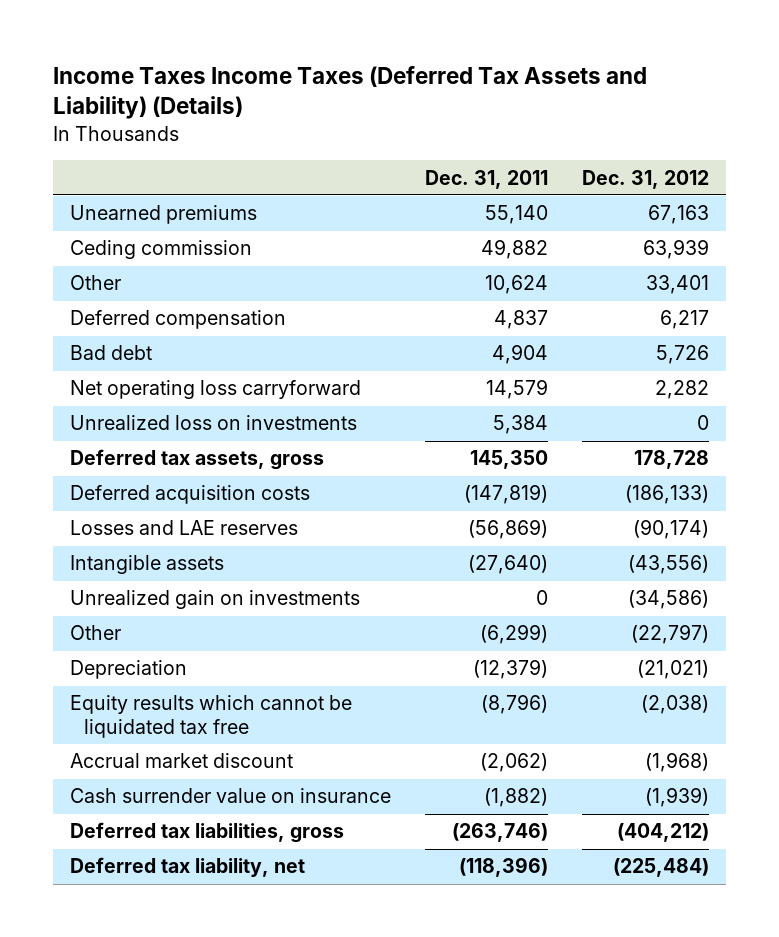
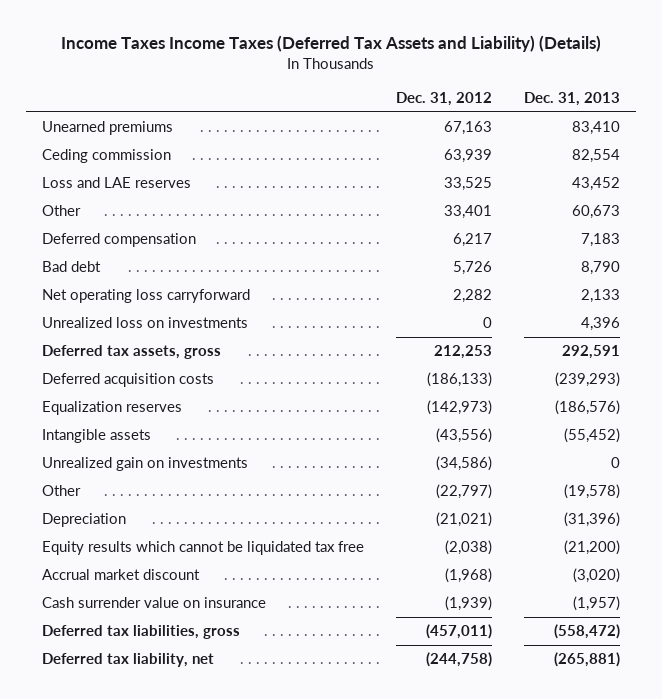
- | Dec. 31, 2011 | Dec. 31, 2012
+ | Dec. 31, 2012 | Dec. 31, 2013
+ Loss and LAE reserves | 33,525 | 43,452
- Deferred tax assets, gross | 145,350 | 178,728
+ Deferred tax assets, gross | 212,253 | 292,591
- Losses and LAE reserves | (56,869) | (90,174)
+ Equalization reserves | (142,973) | (186,576)
- Deferred tax liabilities, gross | (263,746) | (404,212)
- Deferred tax liability, net | (118,396) | (225,484)
+ Deferred tax liabilities, gross | (457,011) | (558,472)
+ Deferred tax liability, net | (244,758) | (265,881)

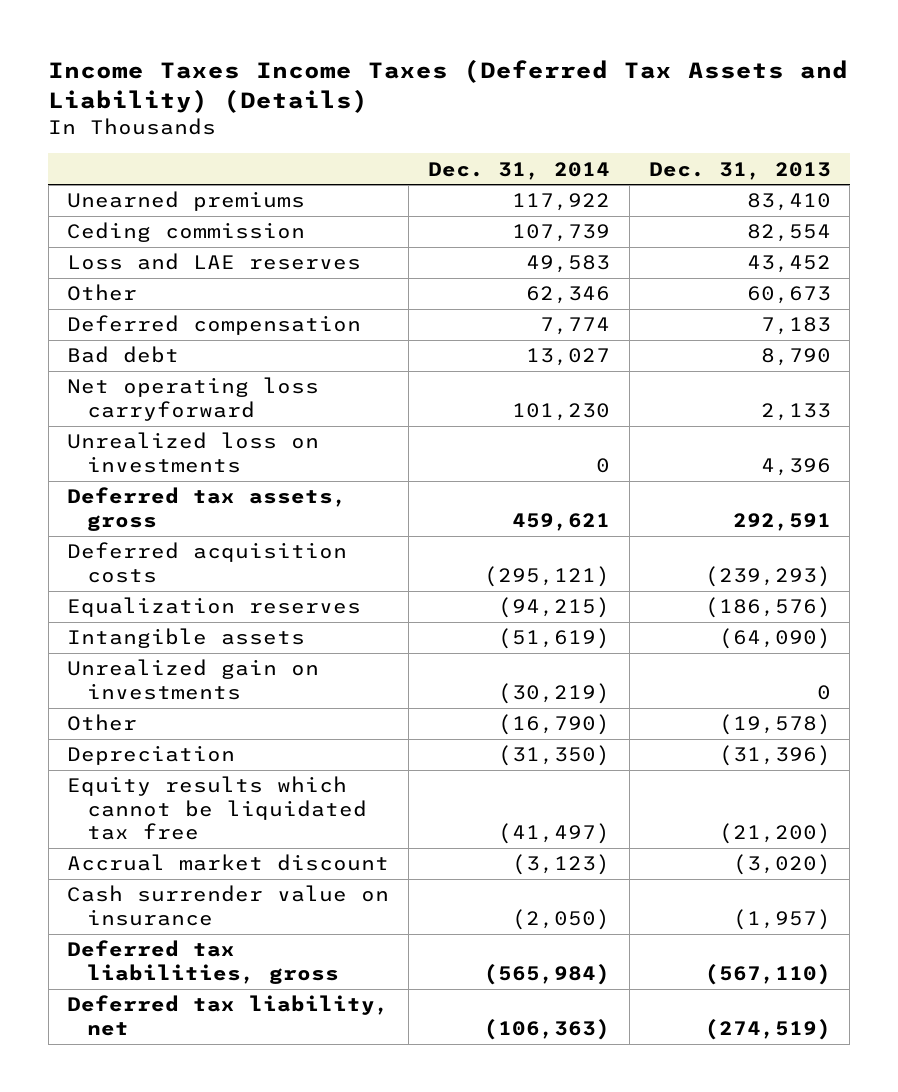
- | Dec. 31, 2012 | Dec. 31, 2013
+ | Dec. 31, 2014 | Dec. 31, 2013
- Intangible assets | (43,556) | (55,452)
+ Intangible assets | (51,619) | (64,090)
- Deferred tax liabilities, gross | (457,011) | (558,472)
- Deferred tax liability, net | (244,758) | (265,881)
+ Deferred tax liabilities, gross | (565,984) | (567,110)
+ Deferred tax liability, net | (106,363) | (274,519)

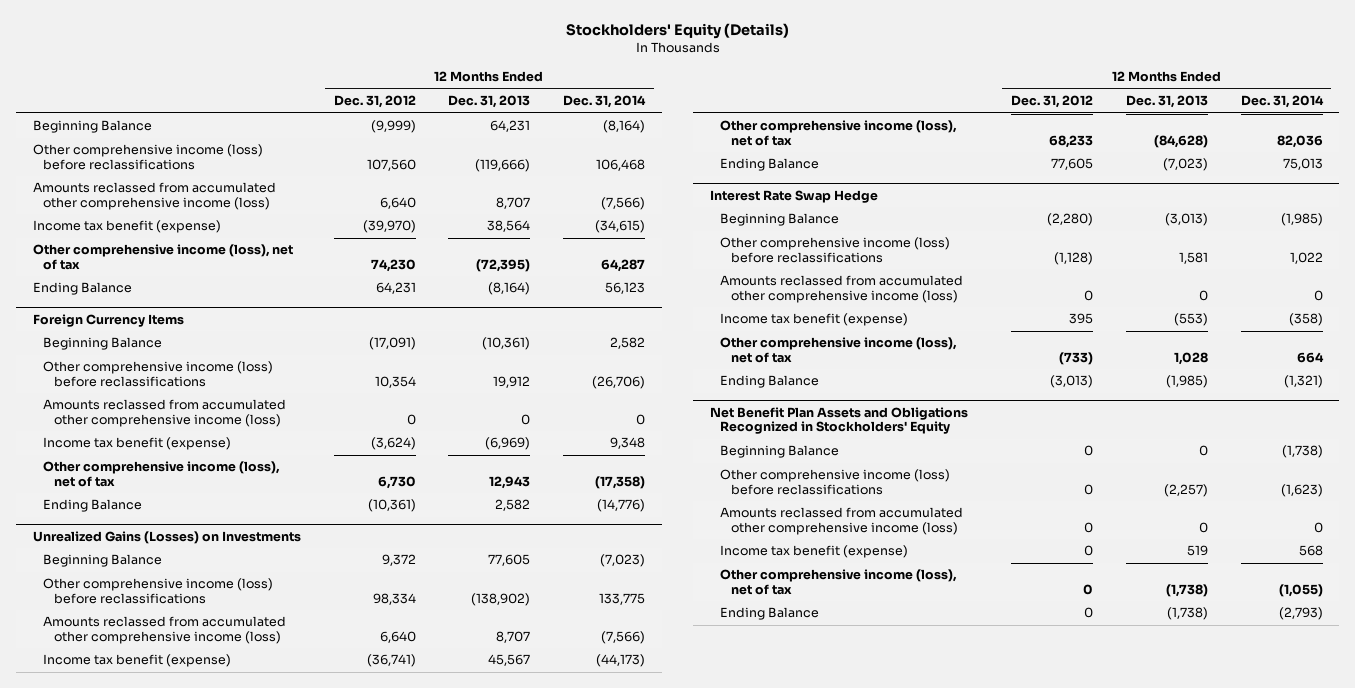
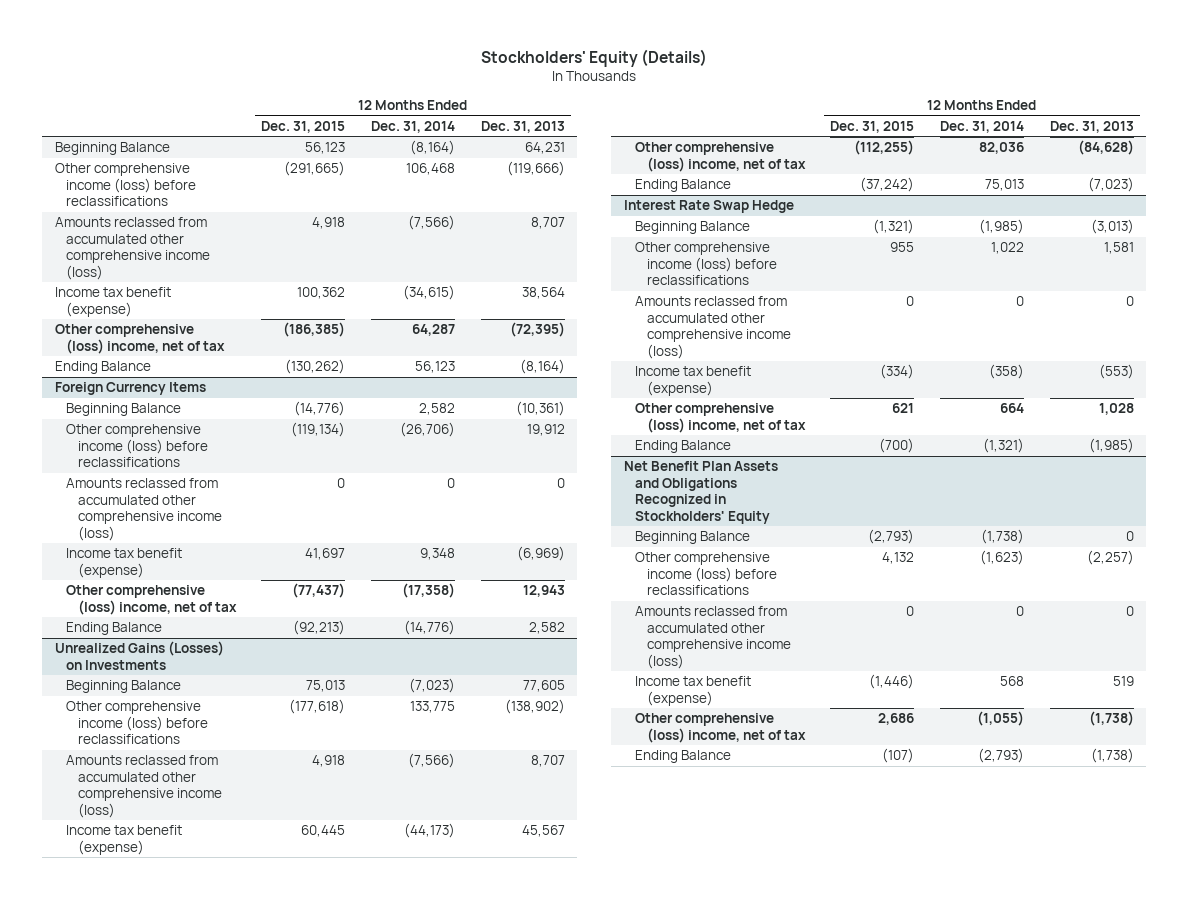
- | 12 Months Ended Dec. 31, 2012 | 12 Months Ended Dec. 31, 2013 | 12 Months Ended Dec. 31, 2014
+ | 12 Months Ended Dec. 31, 2015 | 12 Months Ended Dec. 31, 2014 | 12 Months Ended Dec. 31, 2013
- Other comprehensive income (loss), net of tax | 74,230 | (72,395) | 64,287
+ Other comprehensive (loss) income, net of tax | (186,385) | 64,287 | (72,395)
@ Foreign Currency Items
- Other comprehensive income (loss), net of tax | 6,730 | 12,943 | (17,358)
+ Other comprehensive (loss) income, net of tax | (77,437) | (17,358) | 12,943
@ Unrealized Gains (Losses) on Investments
- Other comprehensive income (loss), net of tax | 68,233 | (84,628) | 82,036
+ Other comprehensive (loss) income, net of tax | (112,255) | 82,036 | (84,628)
@ Interest Rate Swap Hedge
- Other comprehensive income (loss), net of tax | (733) | 1,028 | 664
+ Other comprehensive (loss) income, net of tax | 621 | 664 | 1,028
@ Net Benefit Plan Assets and Obligations Recognized in Stockholders' Equity
- Other comprehensive income (loss), net of tax | 0 | (1,738) | (1,055)
+ Other comprehensive (loss) income, net of tax | 2,686 | (1,055) | (1,738)

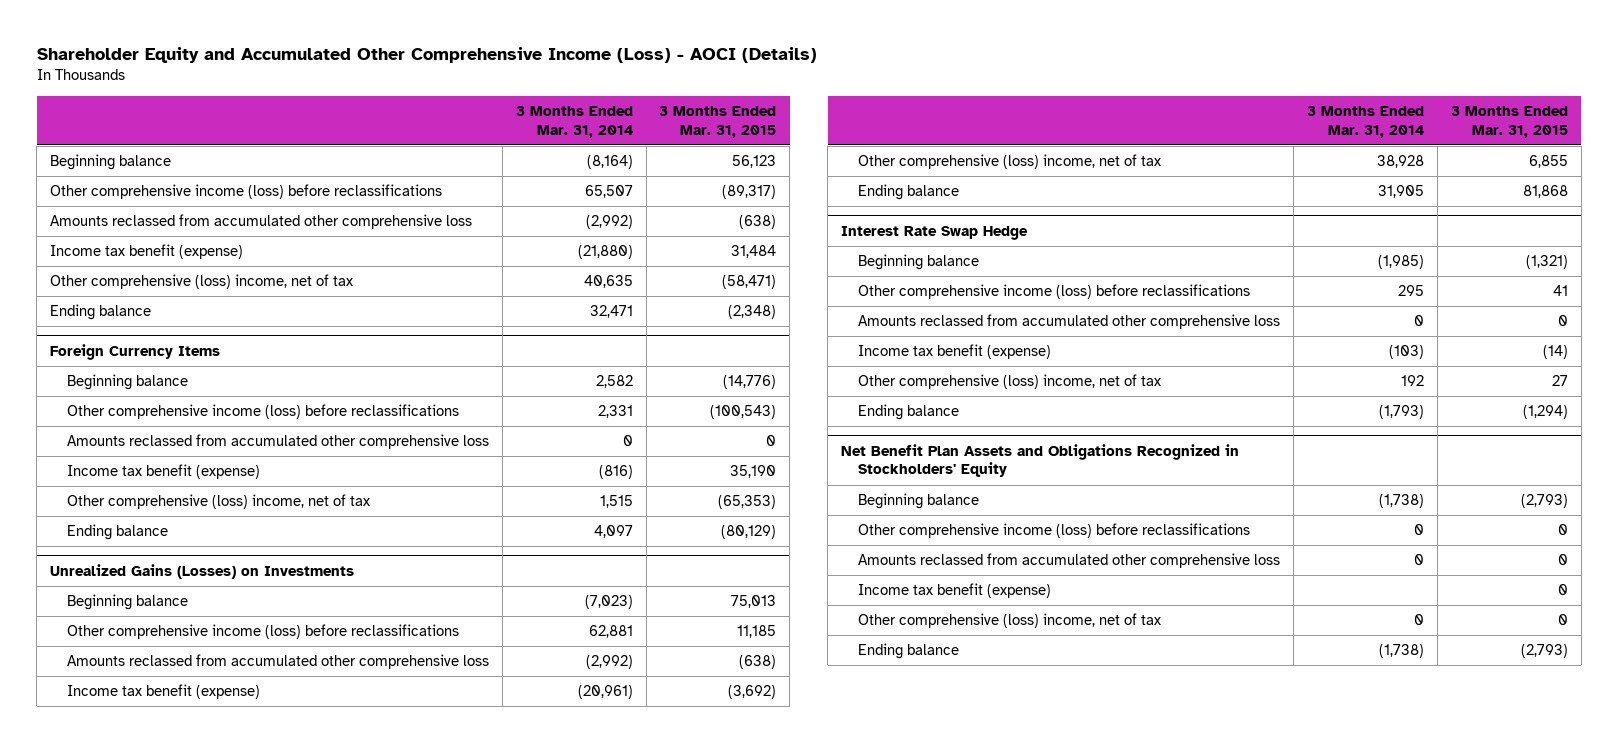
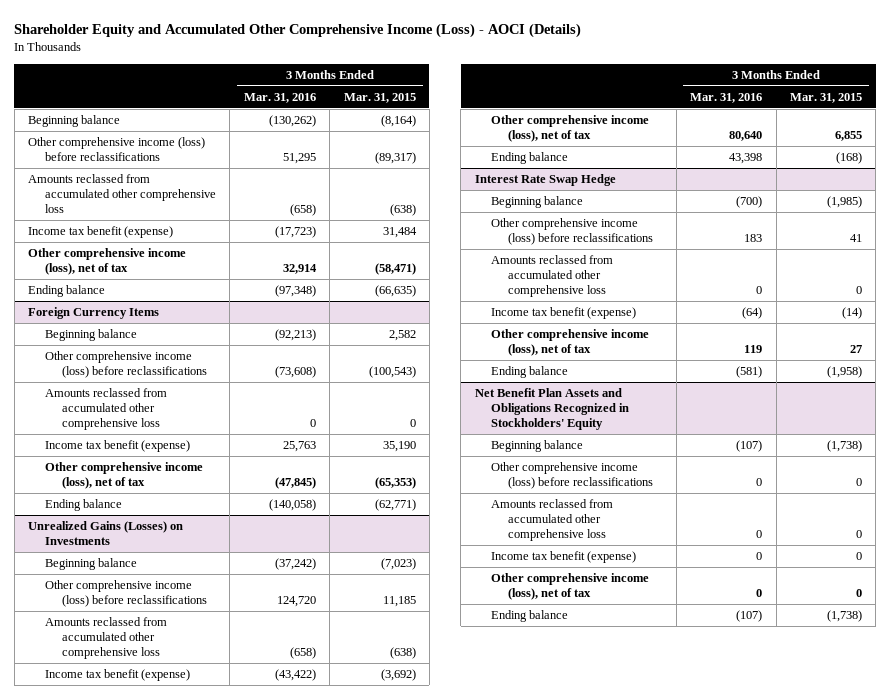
- | 3 Months Ended Mar. 31, 2014 | 3 Months Ended Mar. 31, 2015
+ | 3 Months Ended Mar. 31, 2016 | 3 Months Ended Mar. 31, 2015
- Beginning balance | (8,164) | 56,123
+ Beginning balance | (130,262) | (8,164)
- Other comprehensive (loss) income, net of tax | 40,635 | (58,471)
- Ending balance | 32,471 | (2,348)
+ Other comprehensive income (loss), net of tax | 32,914 | (58,471)
+ Ending balance | (97,348) | (66,635)
@ Foreign Currency Items
- Beginning balance | 2,582 | (14,776)
+ Beginning balance | (92,213) | 2,582
- Other comprehensive (loss) income, net of tax | 1,515 | (65,353)
- Ending balance | 4,097 | (80,129)
+ Other comprehensive income (loss), net of tax | (47,845) | (65,353)
+ Ending balance | (140,058) | (62,771)
@ Unrealized Gains (Losses) on Investments
- Beginning balance | (7,023) | 75,013
+ Beginning balance | (37,242) | (7,023)
- Other comprehensive (loss) income, net of tax | 38,928 | 6,855
- Ending balance | 31,905 | 81,868
+ Other comprehensive income (loss), net of tax | 80,640 | 6,855
+ Ending balance | 43,398 | (168)
@ Interest Rate Swap Hedge
- Beginning balance | (1,985) | (1,321)
+ Beginning balance | (700) | (1,985)
- Other comprehensive (loss) income, net of tax | 192 | 27
- Ending balance | (1,793) | (1,294)
+ Other comprehensive income (loss), net of tax | 119 | 27
+ Ending balance | (581) | (1,958)
@ Net Benefit Plan Assets and Obligations Recognized in Stockholders' Equity
- Beginning balance | (1,738) | (2,793)
+ Beginning balance | (107) | (1,738)
- Other comprehensive (loss) income, net of tax | 0 | 0
- Ending balance | (1,738) | (2,793)
+ Other comprehensive income (loss), net of tax | 0 | 0
+ Ending balance | (107) | (1,738)

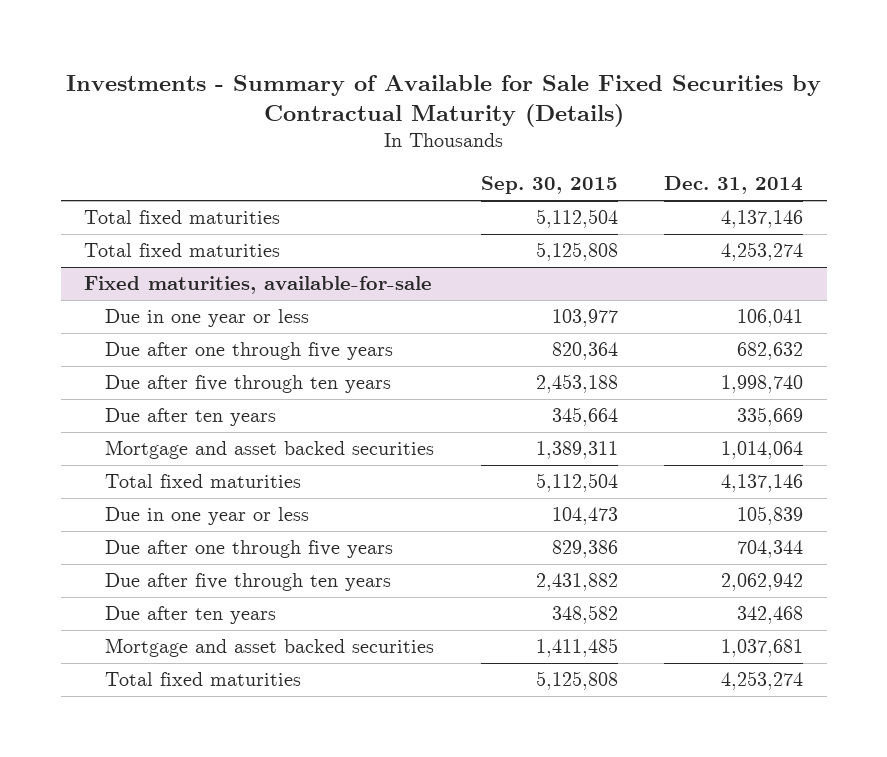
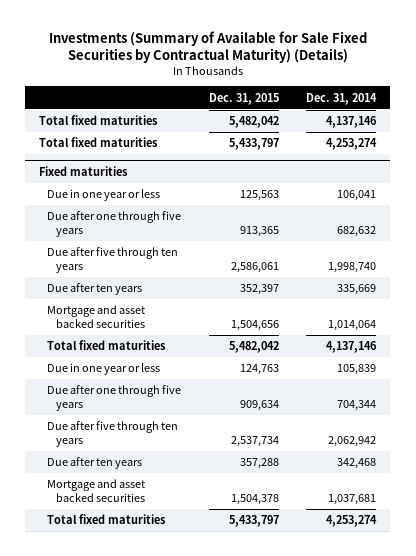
- Investments - Summary of Available for Sale Fixed Securities by Contractual Maturity (Details)
+ Investments (Summary of Available for Sale Fixed Securities by Contractual Maturity) (Details)
- | Sep. 30, 2015 | Dec. 31, 2014
+ | Dec. 31, 2015 | Dec. 31, 2014
- Fixed maturities, available-for-sale
+ Fixed maturities

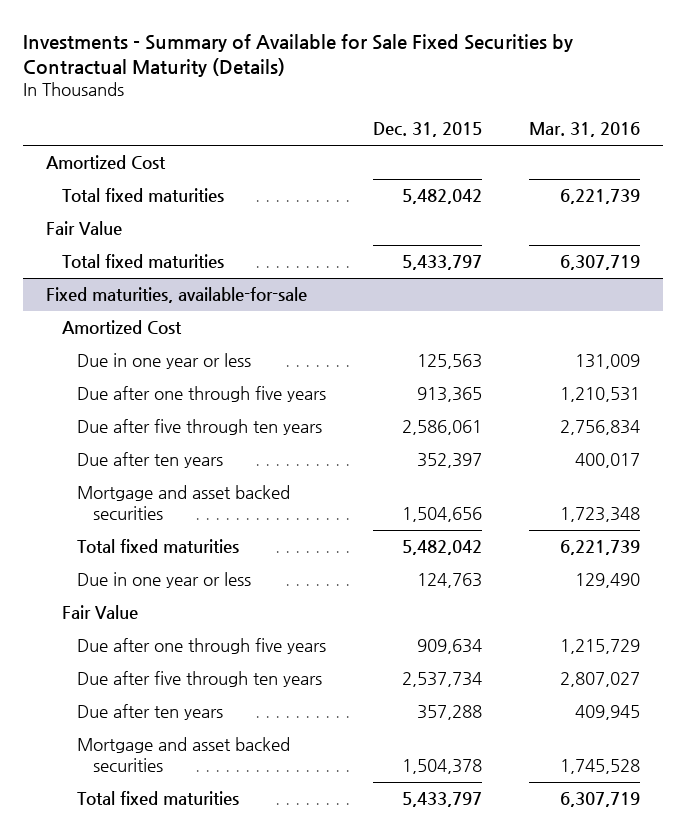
- Investments (Summary of Available for Sale Fixed Securities by Contractual Maturity) (Details)
+ Investments - Summary of Available for Sale Fixed Securities by Contractual Maturity (Details)
- | Dec. 31, 2015 | Dec. 31, 2014
+ | Dec. 31, 2015 | Mar. 31, 2016
+ Amortized Cost
+ Fair Value
- Fixed maturities
+ Fixed maturities, available-for-sale
+ Amortized Cost
+ Fair Value

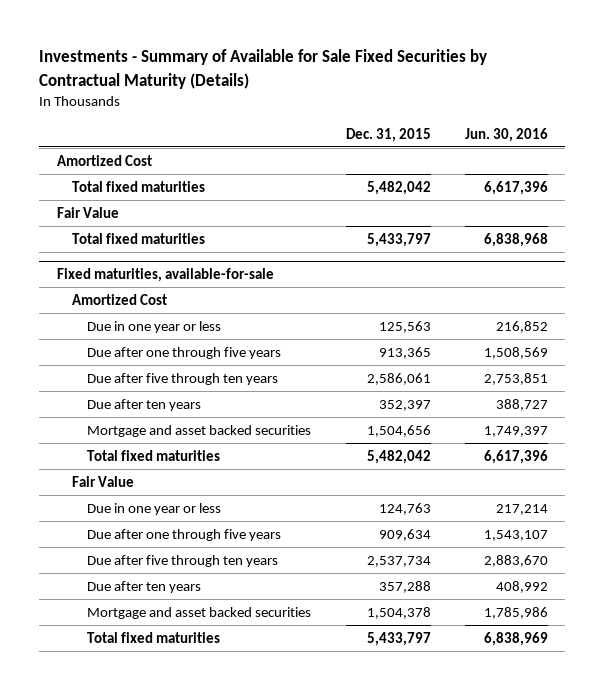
- | Dec. 31, 2015 | Mar. 31, 2016
+ | Dec. 31, 2015 | Jun. 30, 2016
@ Fixed maturities, available-for-sale
moved down: Due in one year or less | 124,763 | 217,214

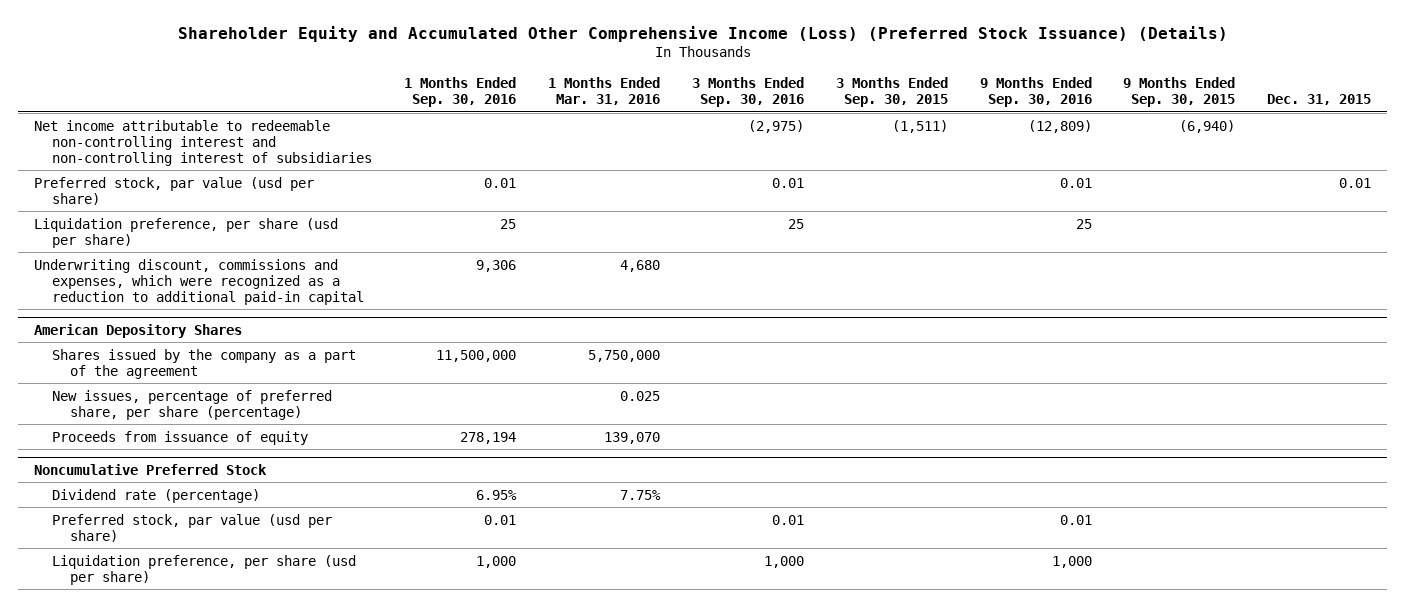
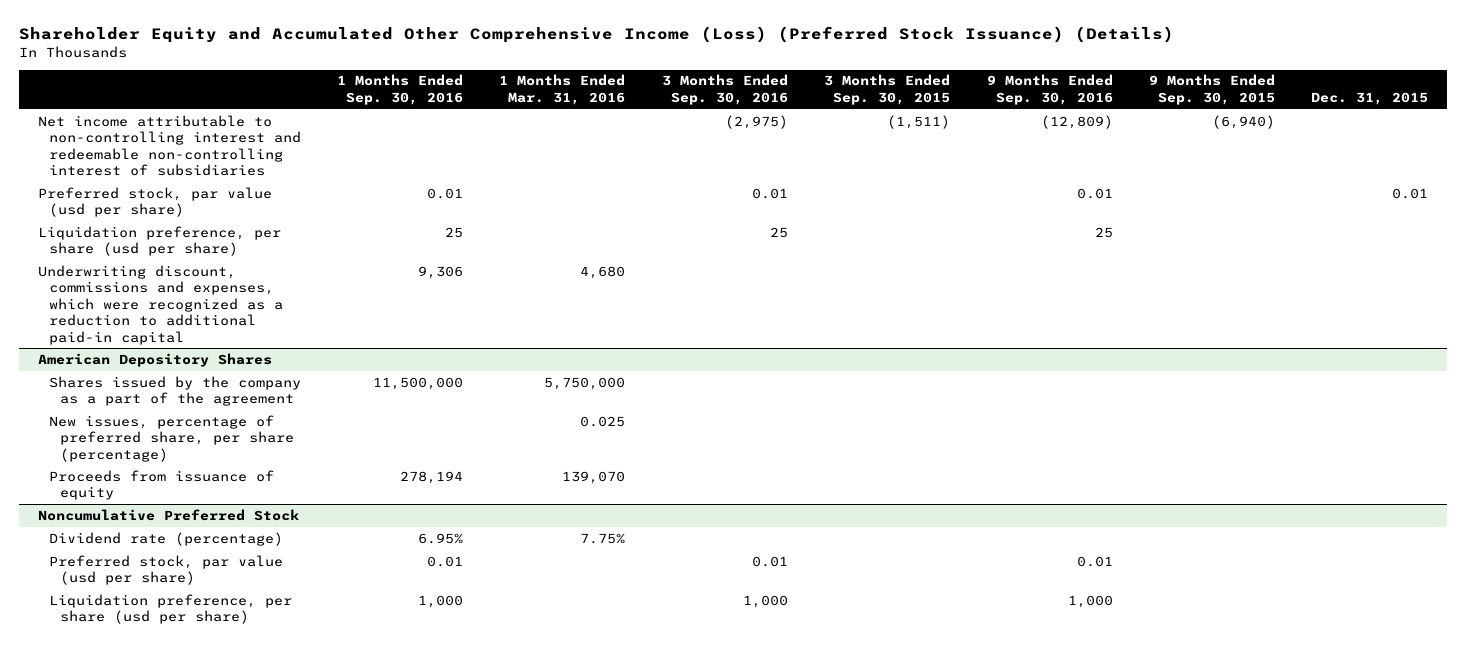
- Net income attributable to redeemable non-controlling interest and non-controlling interest of subsidiaries | | | (2,975) | (1,511) | (12,809) | (6,940) |
+ Net income attributable to non-controlling interest and redeemable non-controlling interest of subsidiaries | | | (2,975) | (1,511) | (12,809) | (6,940) |

